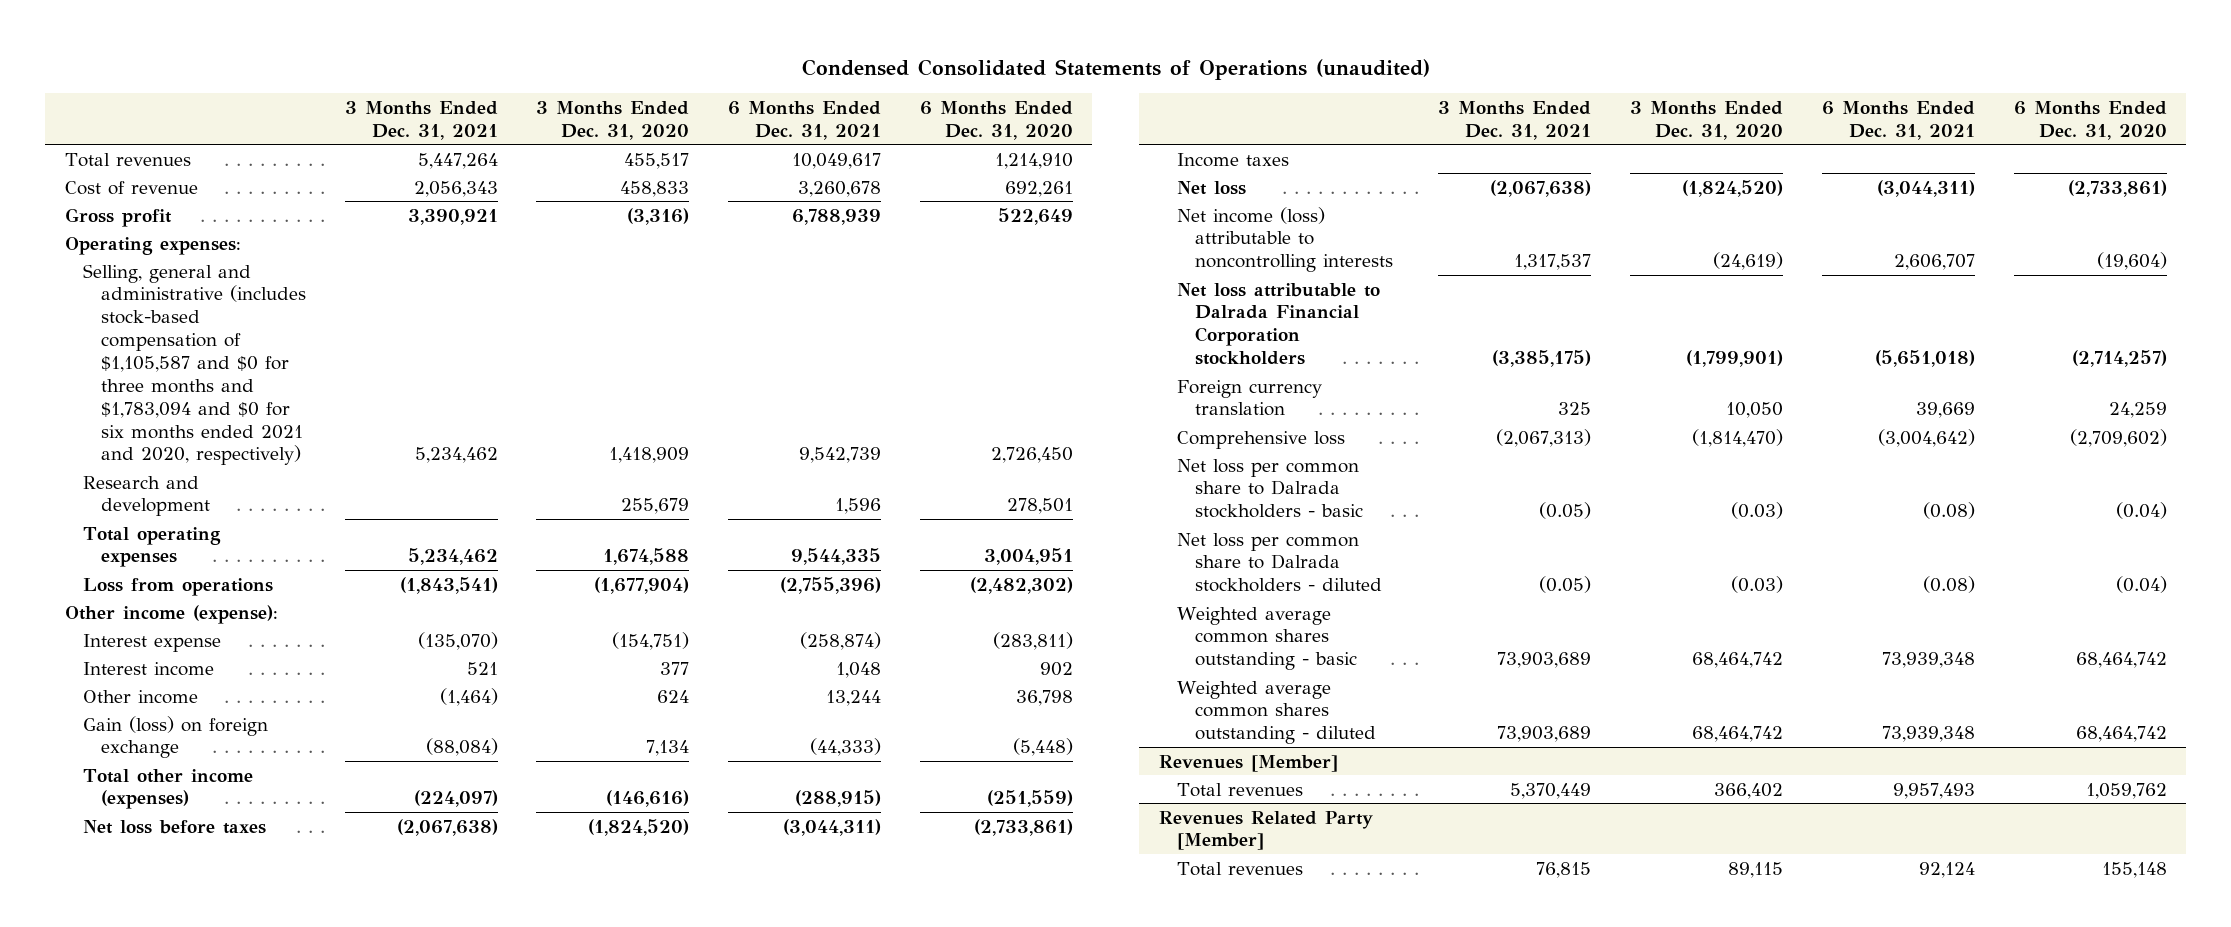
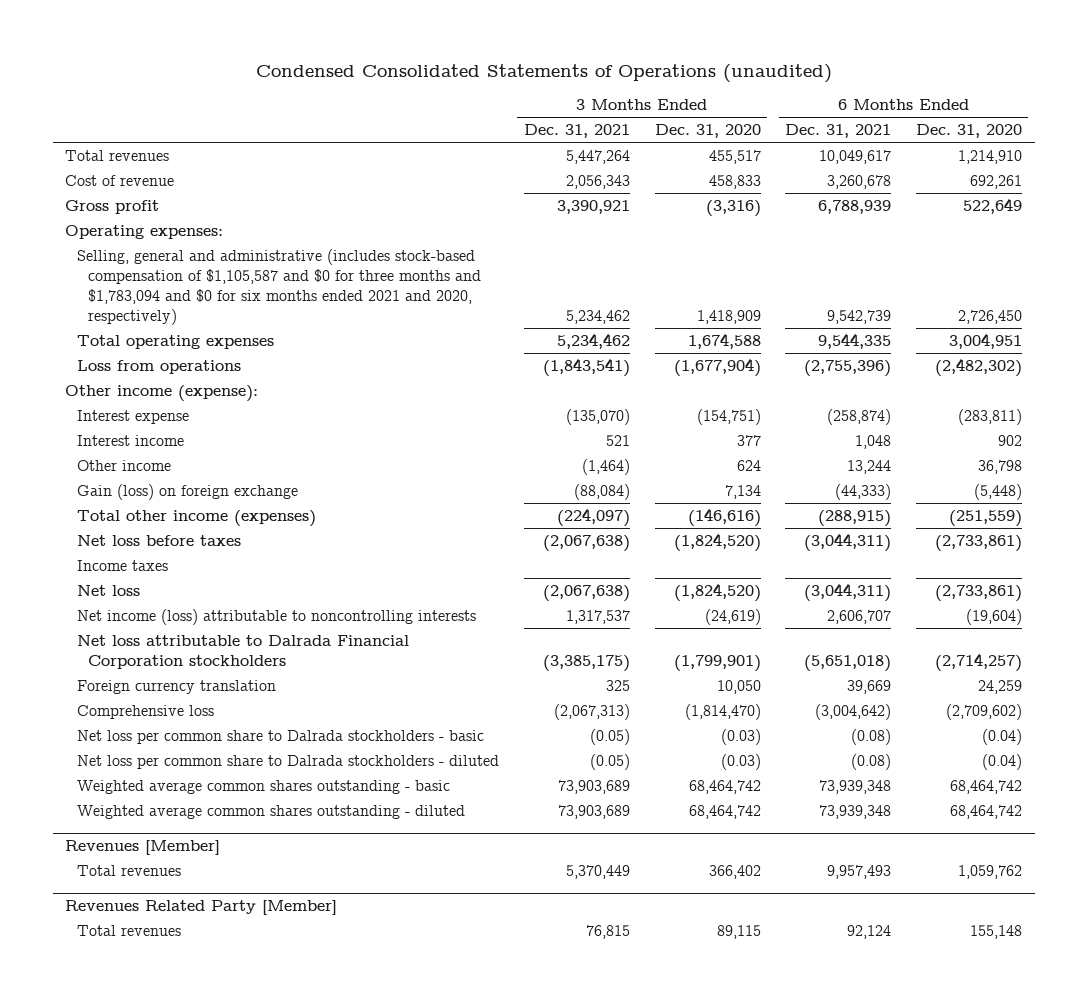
- Research and development | | 255,679 | 1,596 | 278,501

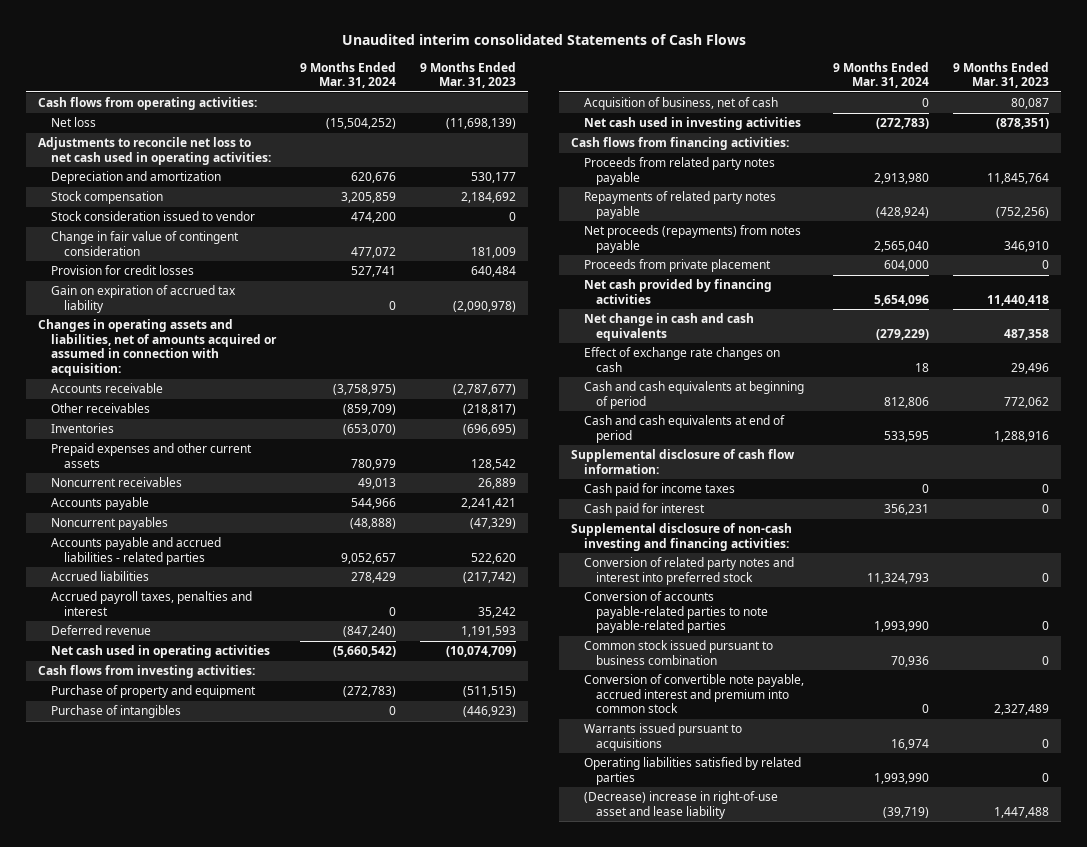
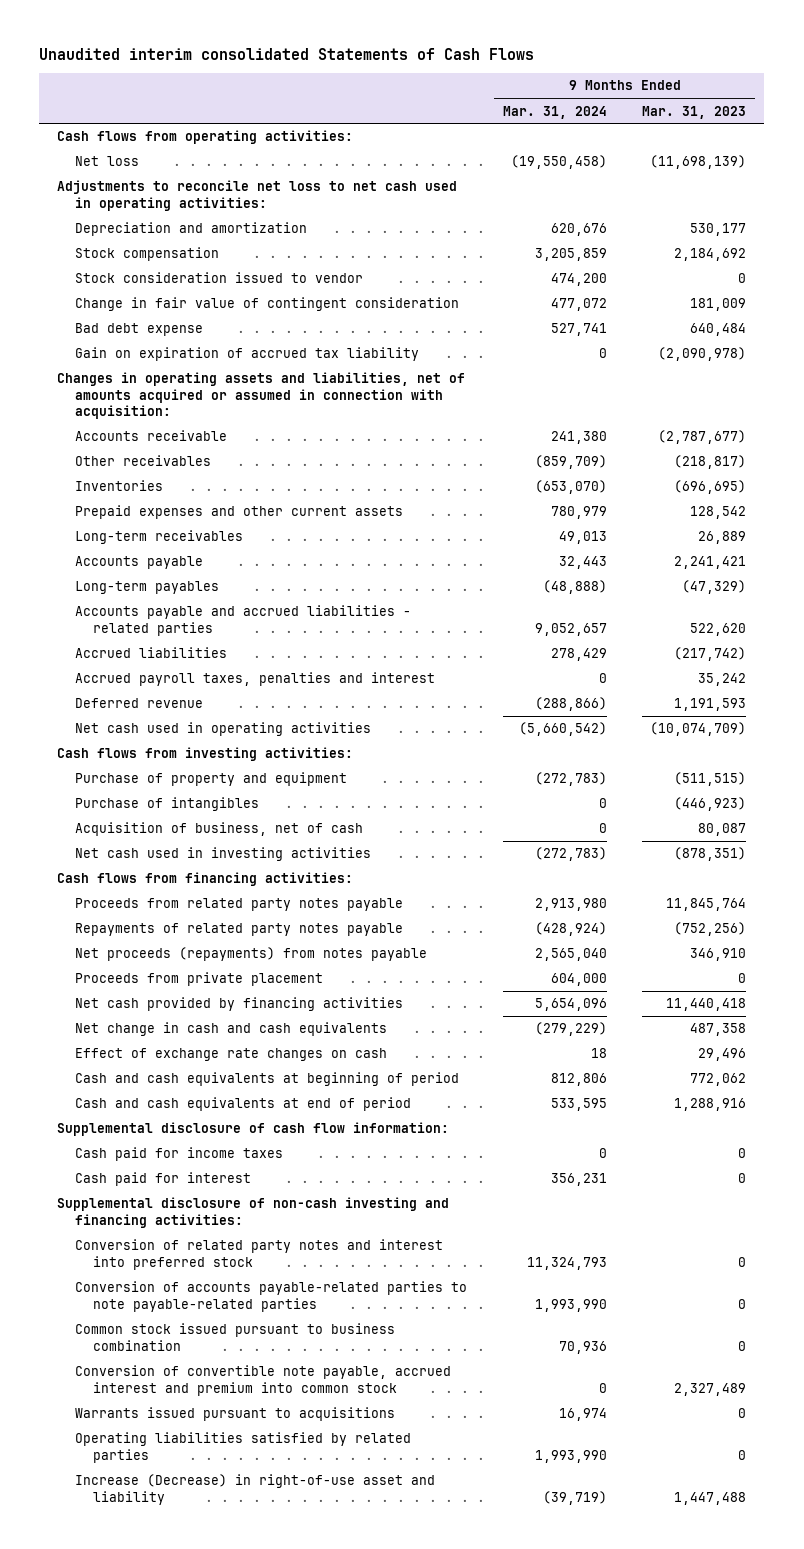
- Net loss | (15,504,252) | (11,698,139)
+ Net loss | (19,550,458) | (11,698,139)
- Provision for credit losses | 527,741 | 640,484
+ Bad debt expense | 527,741 | 640,484
- Accounts receivable | (3,758,975) | (2,787,677)
+ Accounts receivable | 241,380 | (2,787,677)
- Noncurrent receivables | 49,013 | 26,889
- Accounts payable | 544,966 | 2,241,421
- Noncurrent payables | (48,888) | (47,329)
+ Long-term receivables | 49,013 | 26,889
+ Accounts payable | 32,443 | 2,241,421
+ Long-term payables | (48,888) | (47,329)
- Deferred revenue | (847,240) | 1,191,593
+ Deferred revenue | (288,866) | 1,191,593
- (Decrease) increase in right-of-use asset and lease liability | (39,719) | 1,447,488
+ Increase (Decrease) in right-of-use asset and liability | (39,719) | 1,447,488

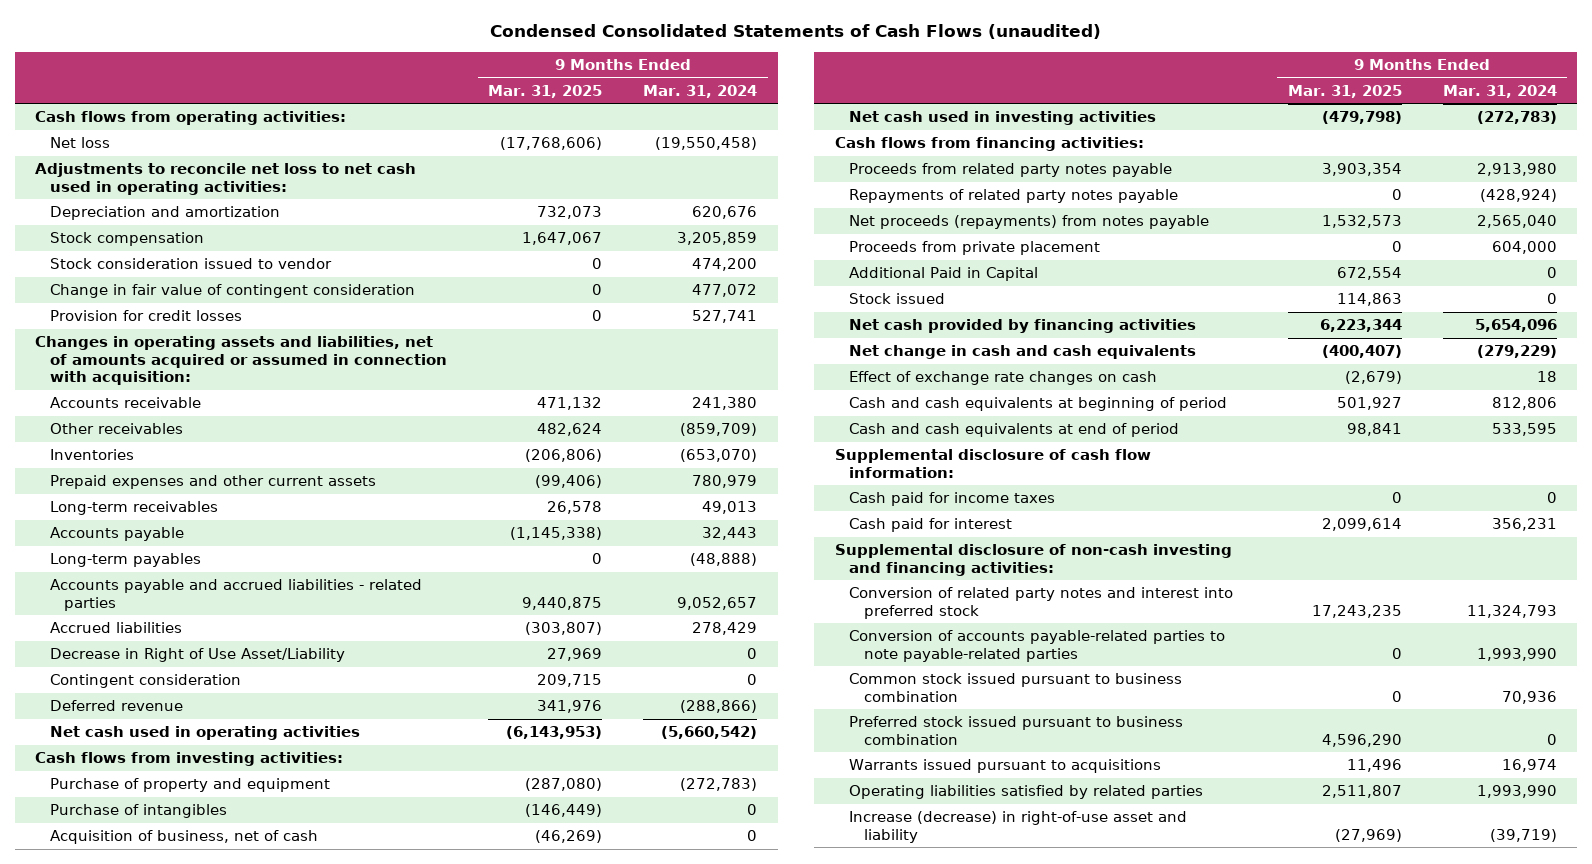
- Unaudited interim consolidated Statements of Cash Flows
+ Condensed Consolidated Statements of Cash Flows (unaudited)
- | 9 Months Ended Mar. 31, 2024 | 9 Months Ended Mar. 31, 2023
+ | 9 Months Ended Mar. 31, 2025 | 9 Months Ended Mar. 31, 2024
- Bad debt expense | 527,741 | 640,484
- Gain on expiration of accrued tax liability | 0 | (2,090,978)
+ Provision for credit losses | 0 | 527,741
- Accrued payroll taxes, penalties and interest | 0 | 35,242
+ Decrease in Right of Use Asset/Liability | 27,969 | 0
+ Contingent consideration | 209,715 | 0
+ Additional Paid in Capital | 672,554 | 0
+ Stock issued | 114,863 | 0
- Conversion of convertible note payable, accrued interest and premium into common stock | 0 | 2,327,489
+ Preferred stock issued pursuant to business combination | 4,596,290 | 0
- Increase (Decrease) in right-of-use asset and liability | (39,719) | 1,447,488
+ Increase (decrease) in right-of-use asset and liability | (27,969) | (39,719)

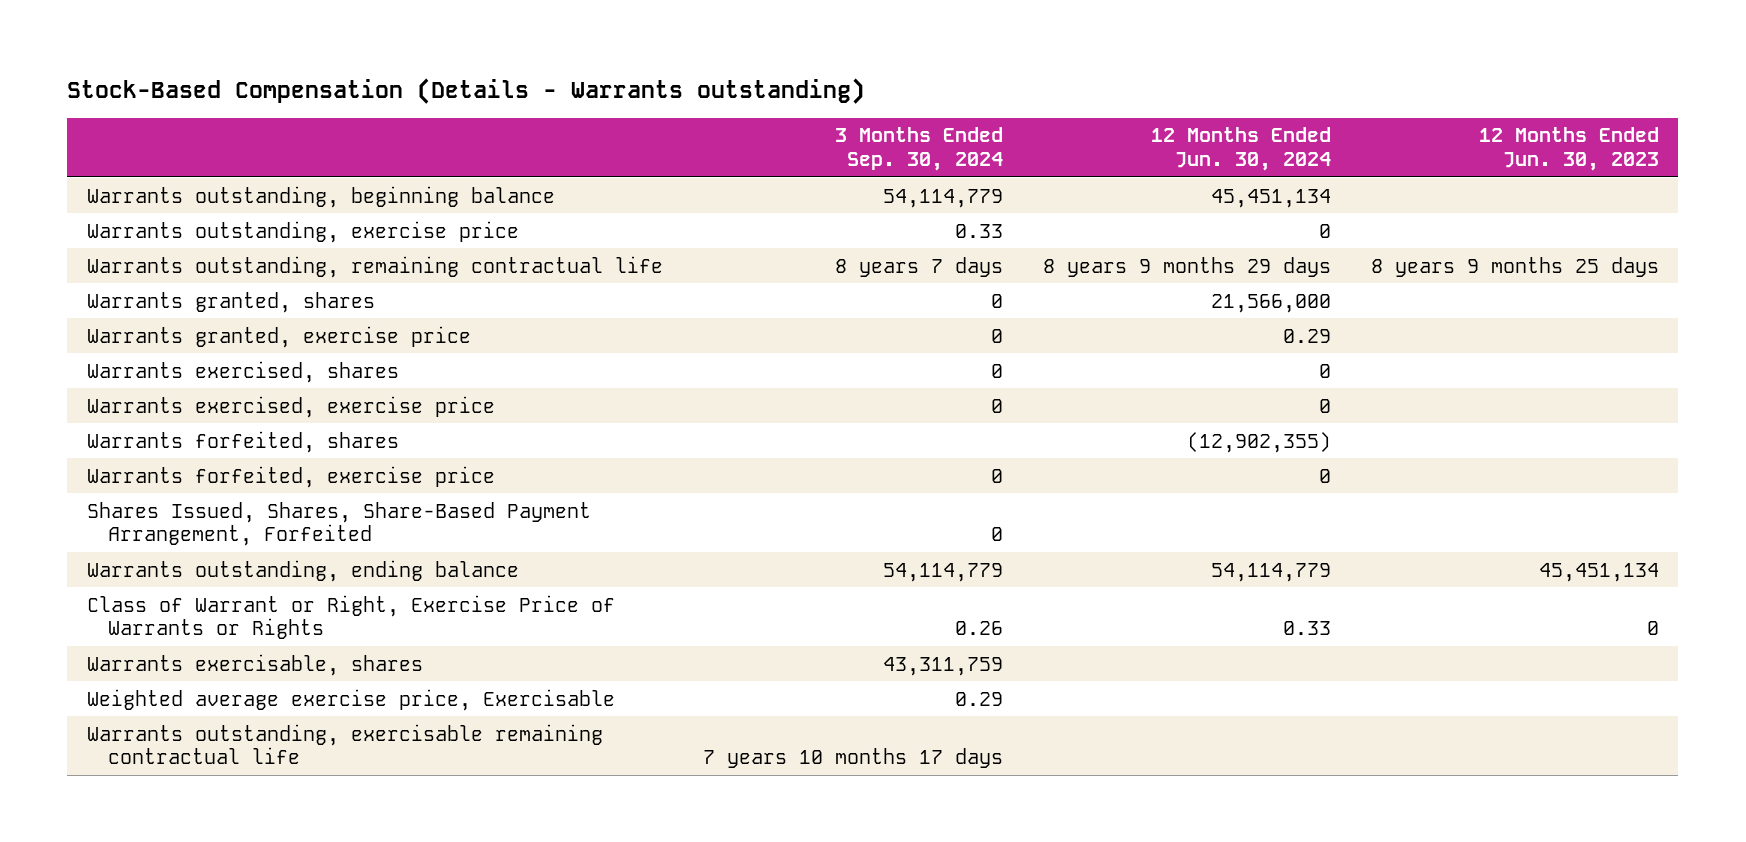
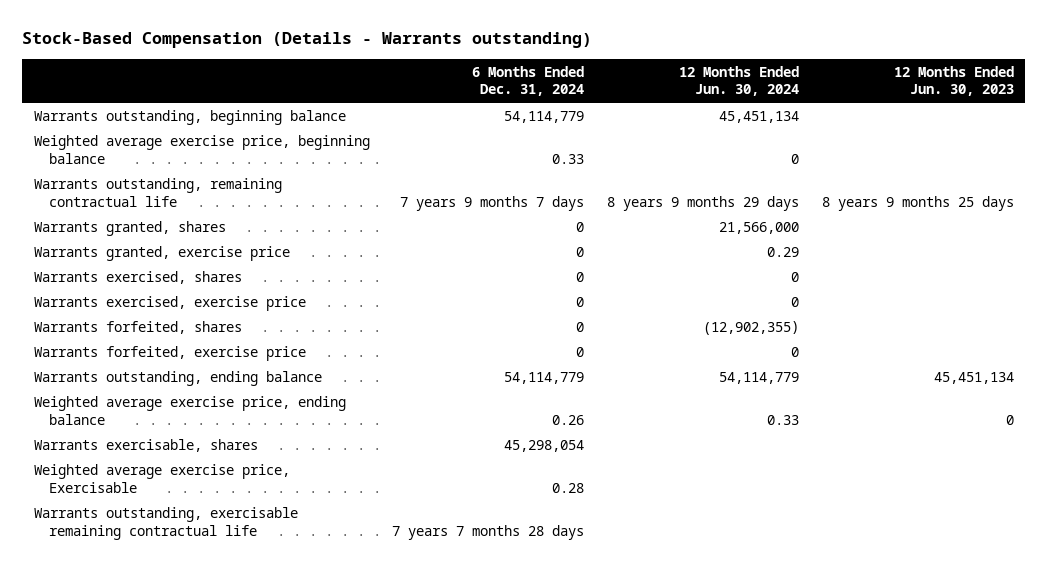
- | 3 Months Ended Sep. 30, 2024 | 12 Months Ended Jun. 30, 2024 | 12 Months Ended Jun. 30, 2023
+ | 6 Months Ended Dec. 31, 2024 | 12 Months Ended Jun. 30, 2024 | 12 Months Ended Jun. 30, 2023
- Warrants outstanding, exercise price | 0.33 | 0 |
+ Weighted average exercise price, beginning balance | 0.33 | 0 |
- Shares Issued, Shares, Share-Based Payment Arrangement, Forfeited | 0 | |
- Class of Warrant or Right, Exercise Price of Warrants or Rights | 0.26 | 0.33 | 0
+ Weighted average exercise price, ending balance | 0.26 | 0.33 | 0

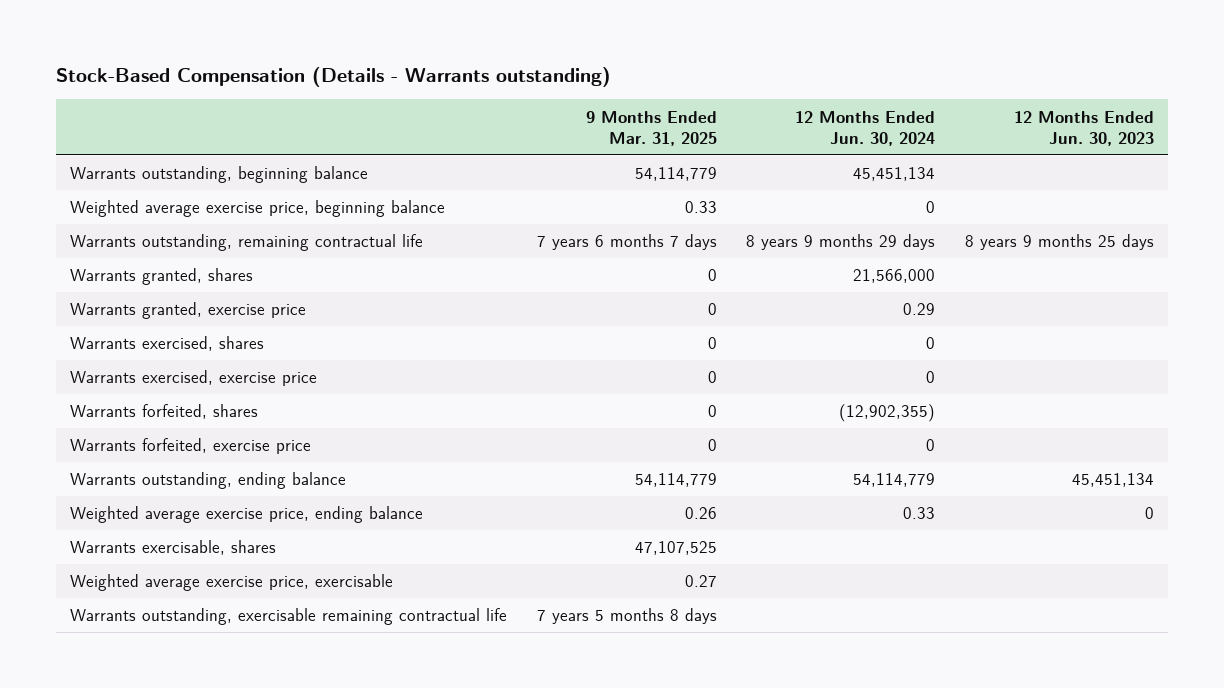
- | 6 Months Ended Dec. 31, 2024 | 12 Months Ended Jun. 30, 2024 | 12 Months Ended Jun. 30, 2023
+ | 9 Months Ended Mar. 31, 2025 | 12 Months Ended Jun. 30, 2024 | 12 Months Ended Jun. 30, 2023
- Weighted average exercise price, Exercisable | 0.28 | |
+ Weighted average exercise price, exercisable | 0.27 | |

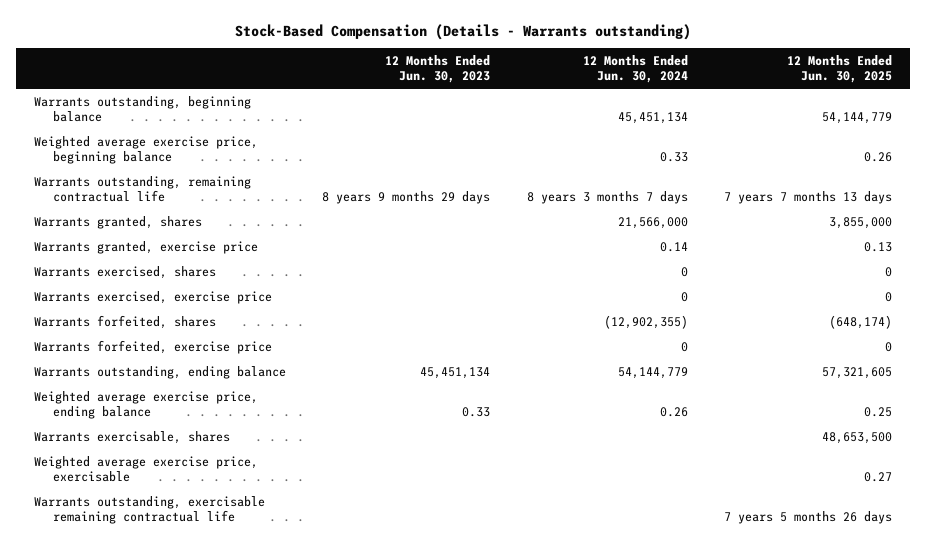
- | 9 Months Ended Mar. 31, 2025 | 12 Months Ended Jun. 30, 2024 | 12 Months Ended Jun. 30, 2023
+ | 12 Months Ended Jun. 30, 2023 | 12 Months Ended Jun. 30, 2024 | 12 Months Ended Jun. 30, 2025
- Weighted average exercise price, beginning balance | 0.33 | 0 |
- Warrants outstanding, remaining contractual life | 7 years 6 months 7 days | 8 years 9 months 29 days | 8 years 9 months 25 days
+ Weighted average exercise price, beginning balance | | 0.33 | 0.26
+ Warrants outstanding, remaining contractual life | 8 years 9 months 29 days | 8 years 3 months 7 days | 7 years 7 months 13 days
- Warrants granted, exercise price | 0 | 0.29 |
+ Warrants granted, exercise price | | 0.14 | 0.13
- Warrants outstanding, ending balance | 54,114,779 | 54,114,779 | 45,451,134
- Weighted average exercise price, ending balance | 0.26 | 0.33 | 0
+ Warrants outstanding, ending balance | 45,451,134 | 54,144,779 | 57,321,605
+ Weighted average exercise price, ending balance | 0.33 | 0.26 | 0.25

